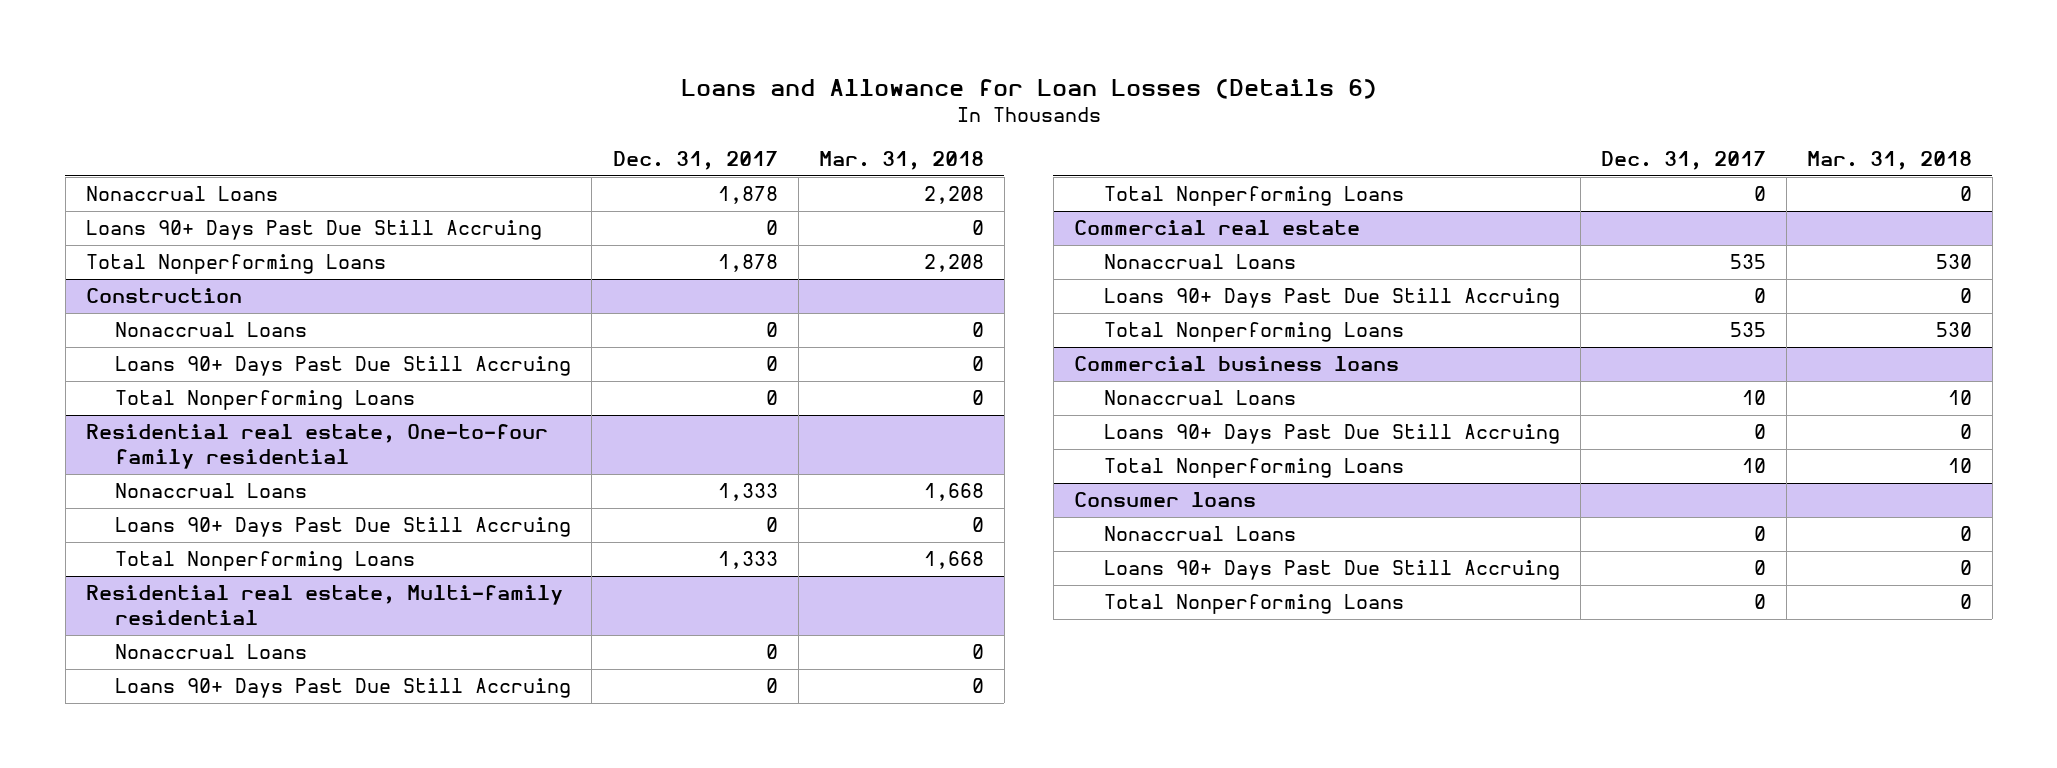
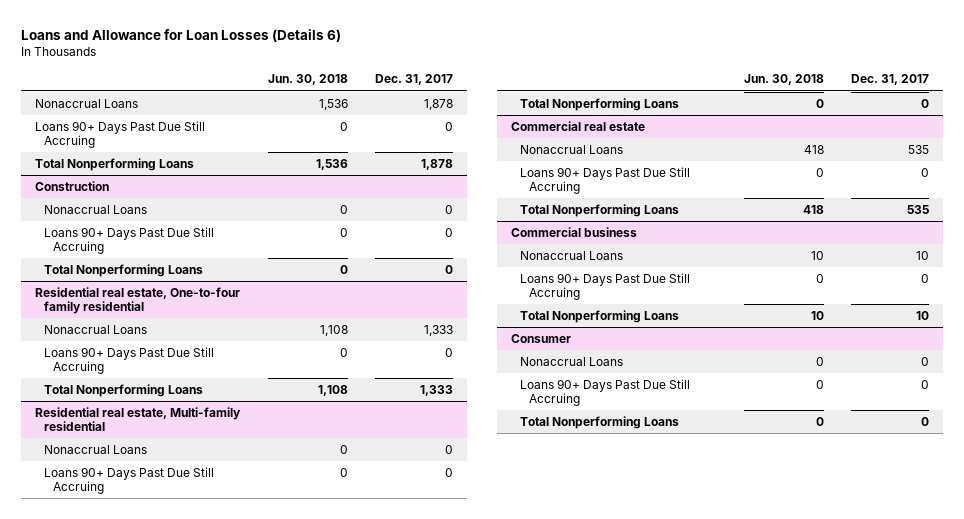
- | Dec. 31, 2017 | Mar. 31, 2018
+ | Jun. 30, 2018 | Dec. 31, 2017
- Commercial business loans
+ Commercial business
- Consumer loans
+ Consumer

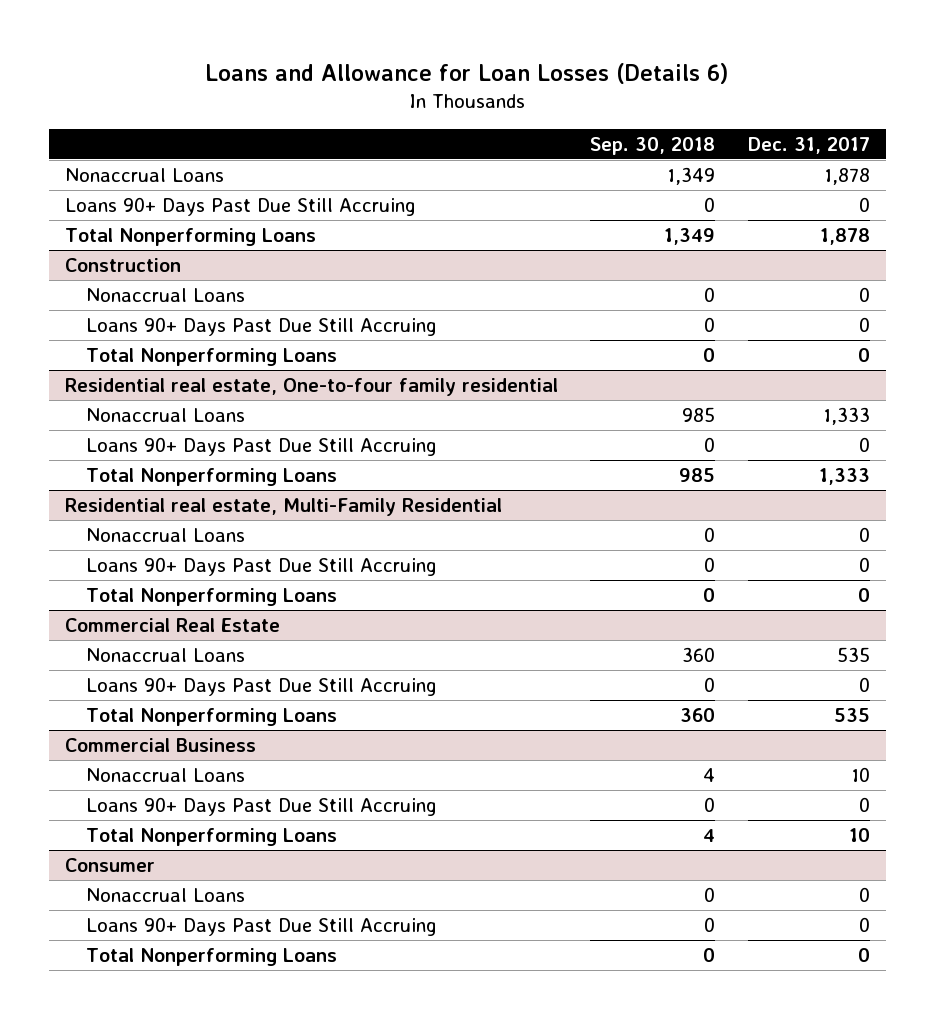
- | Jun. 30, 2018 | Dec. 31, 2017
+ | Sep. 30, 2018 | Dec. 31, 2017
- Residential real estate, Multi-family residential
+ Residential real estate, Multi-Family Residential
- Commercial real estate
+ Commercial Real Estate
- Commercial business
+ Commercial Business

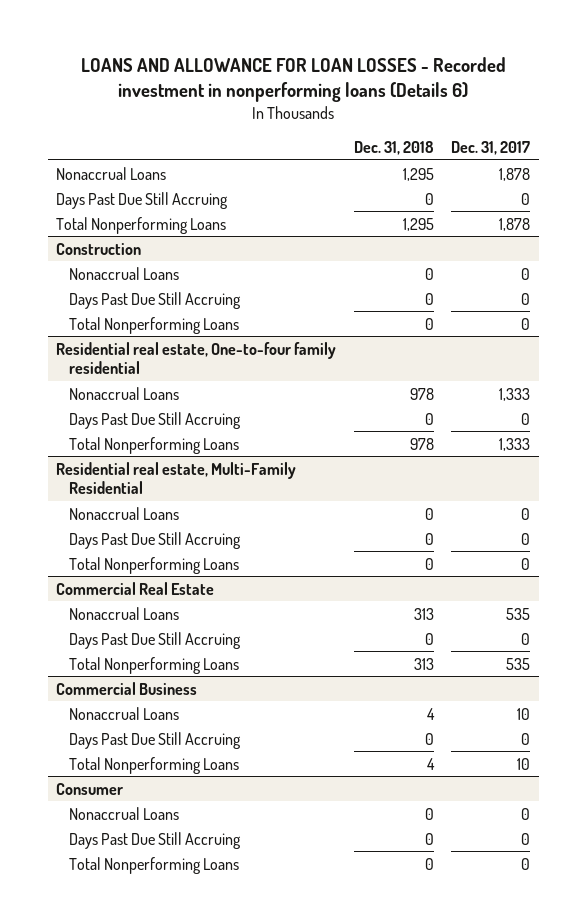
- Loans and Allowance for Loan Losses (Details 6)
+ LOANS AND ALLOWANCE FOR LOAN LOSSES - Recorded investment in nonperforming loans (Details 6)
- | Sep. 30, 2018 | Dec. 31, 2017
+ | Dec. 31, 2018 | Dec. 31, 2017
- Loans 90+ Days Past Due Still Accruing | 0 | 0
+ Days Past Due Still Accruing | 0 | 0
@ Construction
- Loans 90+ Days Past Due Still Accruing | 0 | 0
+ Days Past Due Still Accruing | 0 | 0
@ Residential real estate, One-to-four family residential
- Loans 90+ Days Past Due Still Accruing | 0 | 0
+ Days Past Due Still Accruing | 0 | 0
@ Residential real estate, Multi-Family Residential
- Loans 90+ Days Past Due Still Accruing | 0 | 0
+ Days Past Due Still Accruing | 0 | 0
@ Commercial Real Estate
- Loans 90+ Days Past Due Still Accruing | 0 | 0
+ Days Past Due Still Accruing | 0 | 0
@ Commercial Business
- Loans 90+ Days Past Due Still Accruing | 0 | 0
+ Days Past Due Still Accruing | 0 | 0
@ Consumer
- Loans 90+ Days Past Due Still Accruing | 0 | 0
+ Days Past Due Still Accruing | 0 | 0

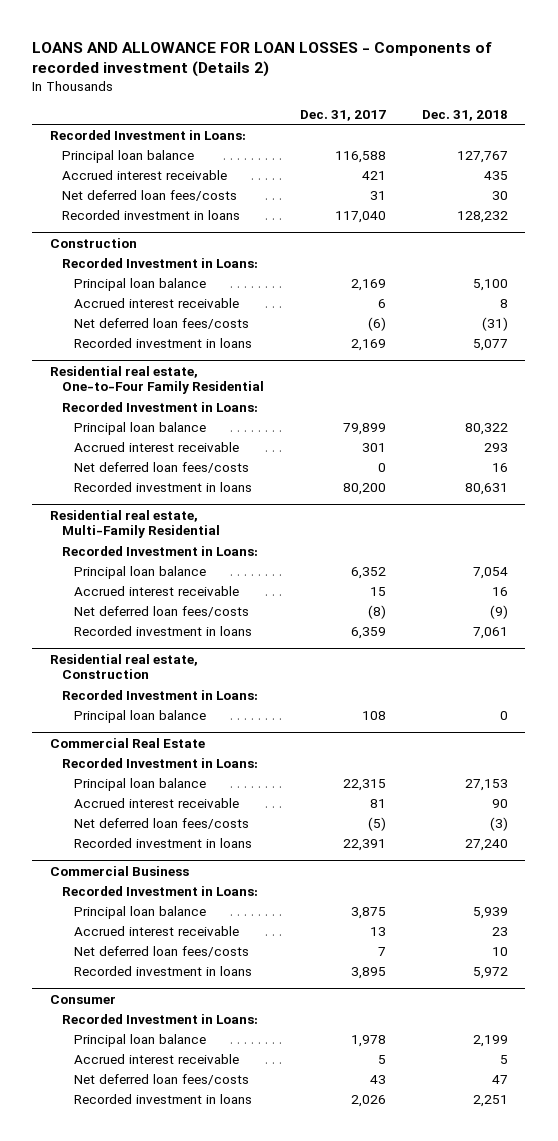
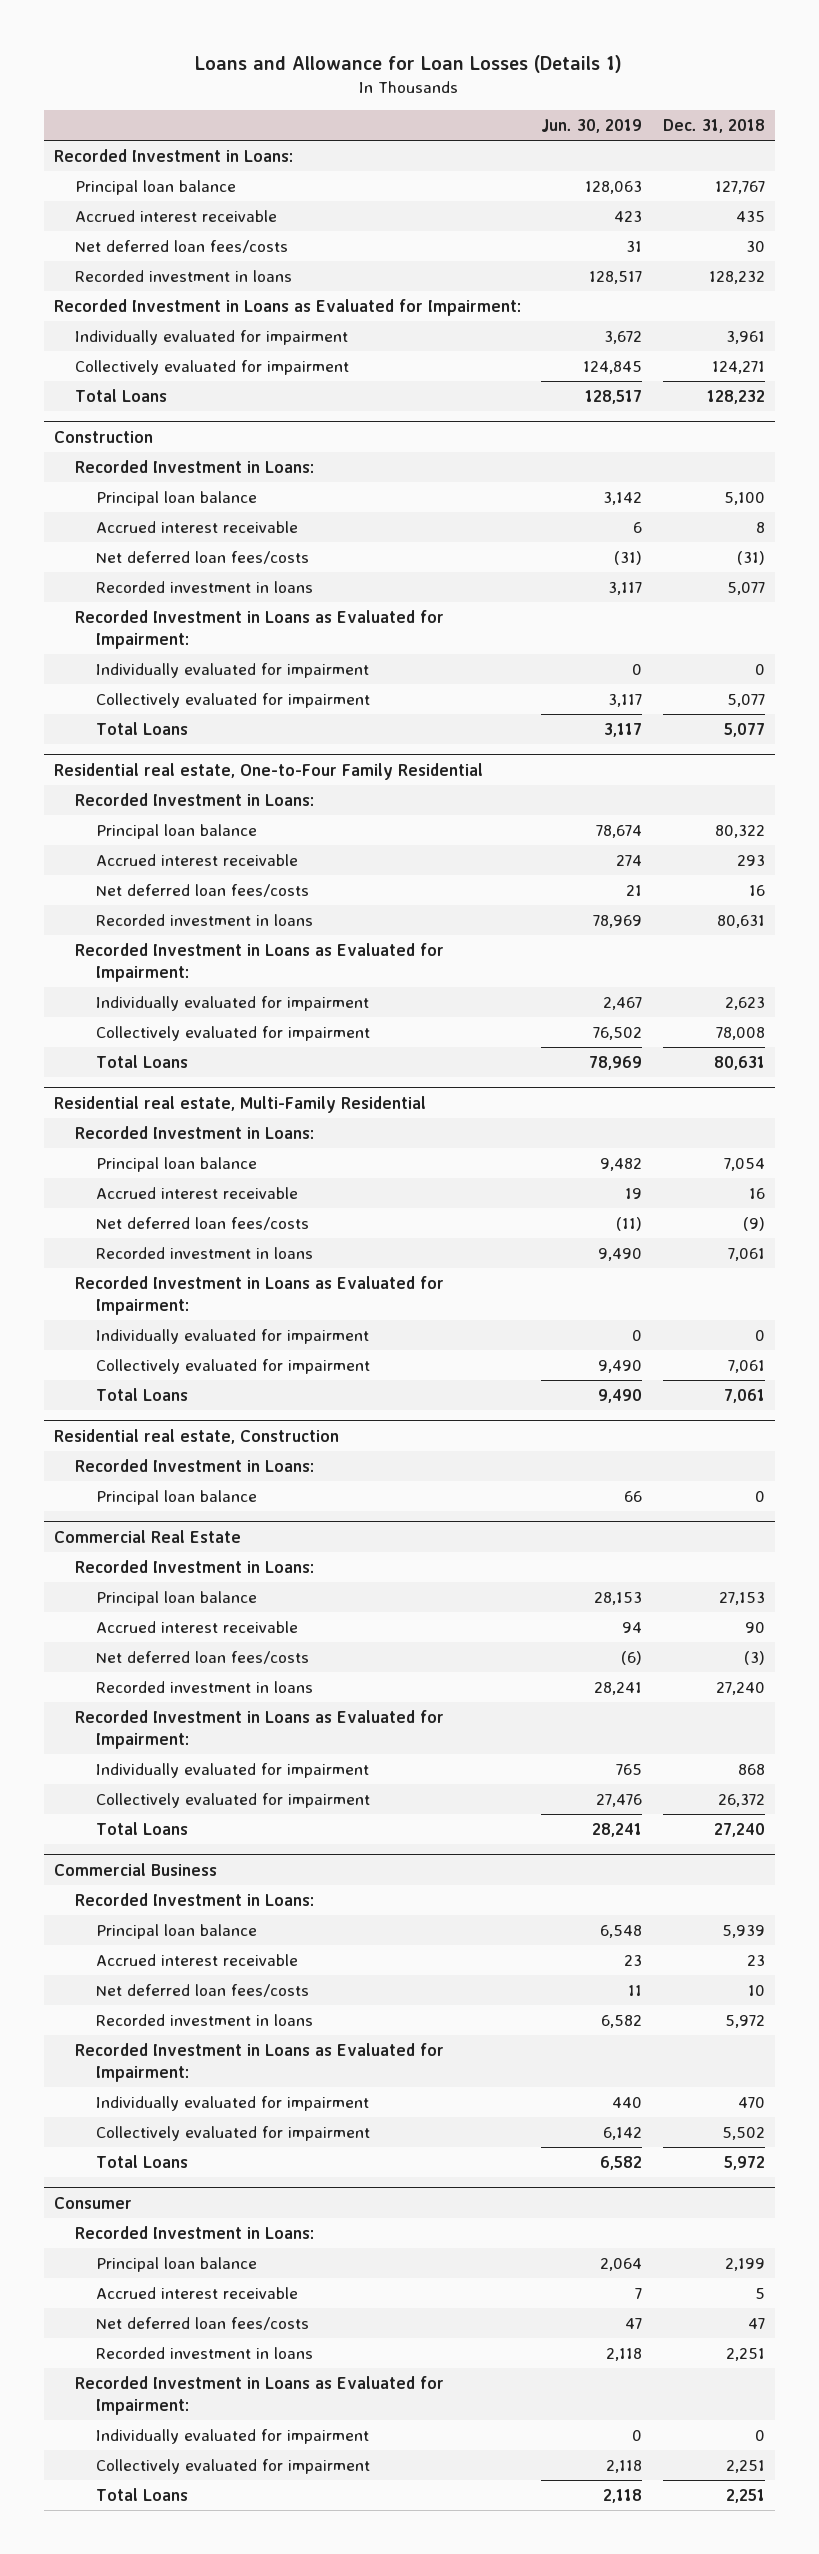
- LOANS AND ALLOWANCE FOR LOAN LOSSES - Components of recorded investment (Details 2)
+ Loans and Allowance for Loan Losses (Details 1)
- | Dec. 31, 2017 | Dec. 31, 2018
+ | Jun. 30, 2019 | Dec. 31, 2018
+ Recorded Investment in Loans as Evaluated for Impairment:
+ Individually evaluated for impairment | 3,672 | 3,961
+ Collectively evaluated for impairment | 124,845 | 124,271
+ Total Loans | 128,517 | 128,232
@ Construction
+ Recorded Investment in Loans as Evaluated for Impairment:
+ Individually evaluated for impairment | 0 | 0
+ Collectively evaluated for impairment | 3,117 | 5,077
+ Total Loans | 3,117 | 5,077
@ Residential real estate, One-to-Four Family Residential
+ Recorded Investment in Loans as Evaluated for Impairment:
+ Individually evaluated for impairment | 2,467 | 2,623
+ Collectively evaluated for impairment | 76,502 | 78,008
+ Total Loans | 78,969 | 80,631
@ Residential real estate, Multi-Family Residential
+ Recorded Investment in Loans as Evaluated for Impairment:
+ Individually evaluated for impairment | 0 | 0
+ Collectively evaluated for impairment | 9,490 | 7,061
+ Total Loans | 9,490 | 7,061
@ Commercial Real Estate
+ Recorded Investment in Loans as Evaluated for Impairment:
+ Individually evaluated for impairment | 765 | 868
+ Collectively evaluated for impairment | 27,476 | 26,372
+ Total Loans | 28,241 | 27,240
@ Commercial Business
+ Recorded Investment in Loans as Evaluated for Impairment:
+ Individually evaluated for impairment | 440 | 470
+ Collectively evaluated for impairment | 6,142 | 5,502
+ Total Loans | 6,582 | 5,972
@ Consumer
+ Recorded Investment in Loans as Evaluated for Impairment:
+ Individually evaluated for impairment | 0 | 0
+ Collectively evaluated for impairment | 2,118 | 2,251
+ Total Loans | 2,118 | 2,251

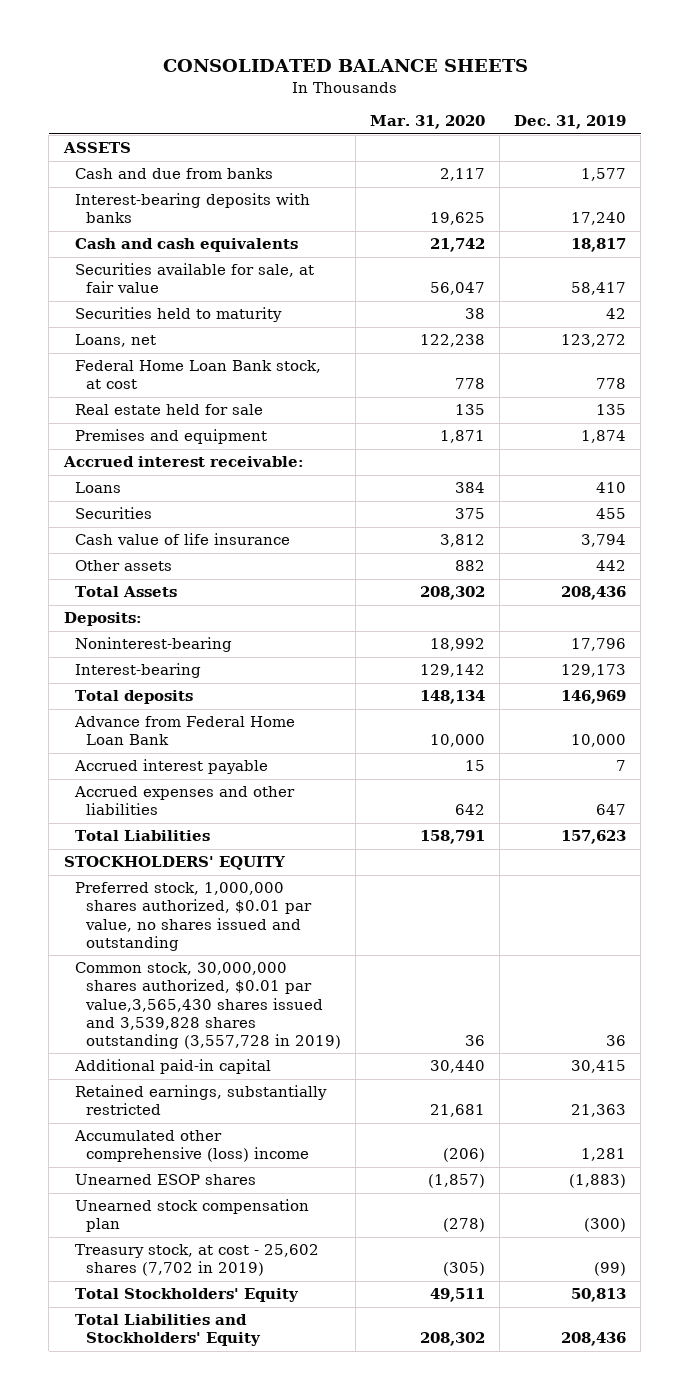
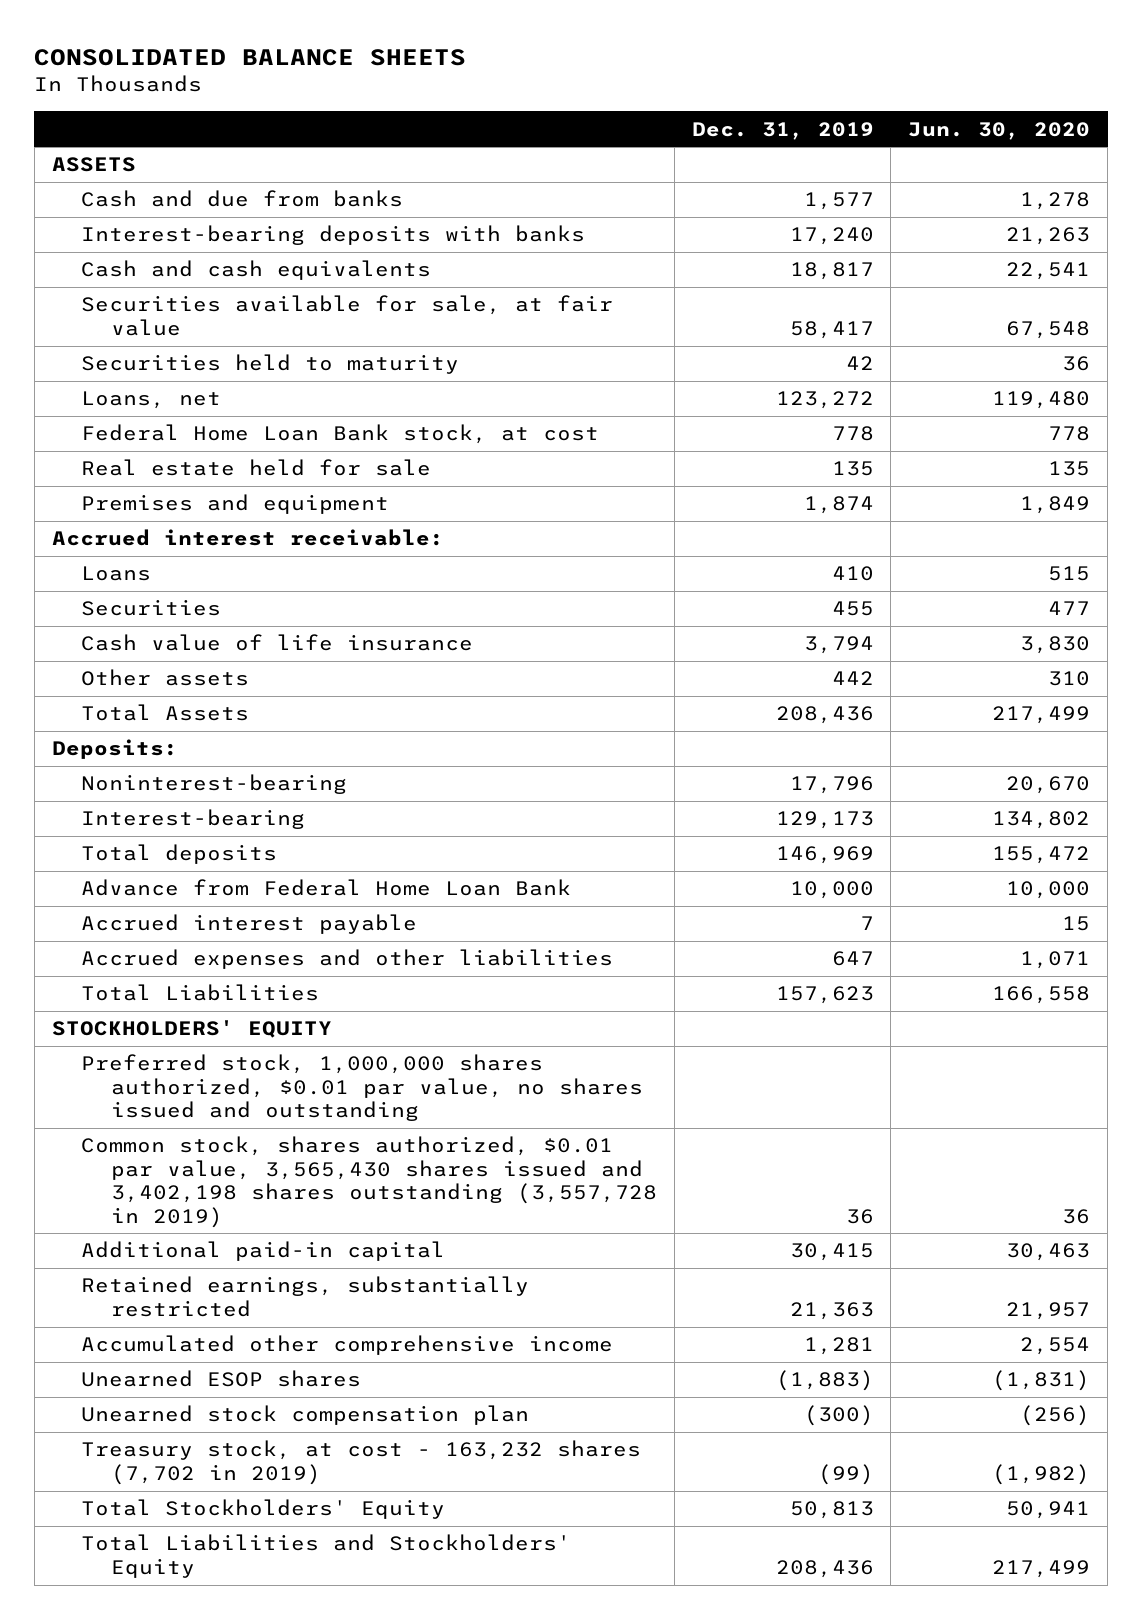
- | Mar. 31, 2020 | Dec. 31, 2019
+ | Dec. 31, 2019 | Jun. 30, 2020
- Common stock, 30,000,000 shares authorized, $0.01 par value,3,565,430 shares issued and 3,539,828 shares outstanding (3,557,728 in 2019) | 36 | 36
+ Common stock, shares authorized, $0.01 par value, 3,565,430 shares issued and 3,402,198 shares outstanding (3,557,728 in 2019) | 36 | 36
- Accumulated other comprehensive (loss) income | (206) | 1,281
+ Accumulated other comprehensive income | 1,281 | 2,554
- Treasury stock, at cost - 25,602 shares (7,702 in 2019) | (305) | (99)
+ Treasury stock, at cost - 163,232 shares (7,702 in 2019) | (99) | (1,982)

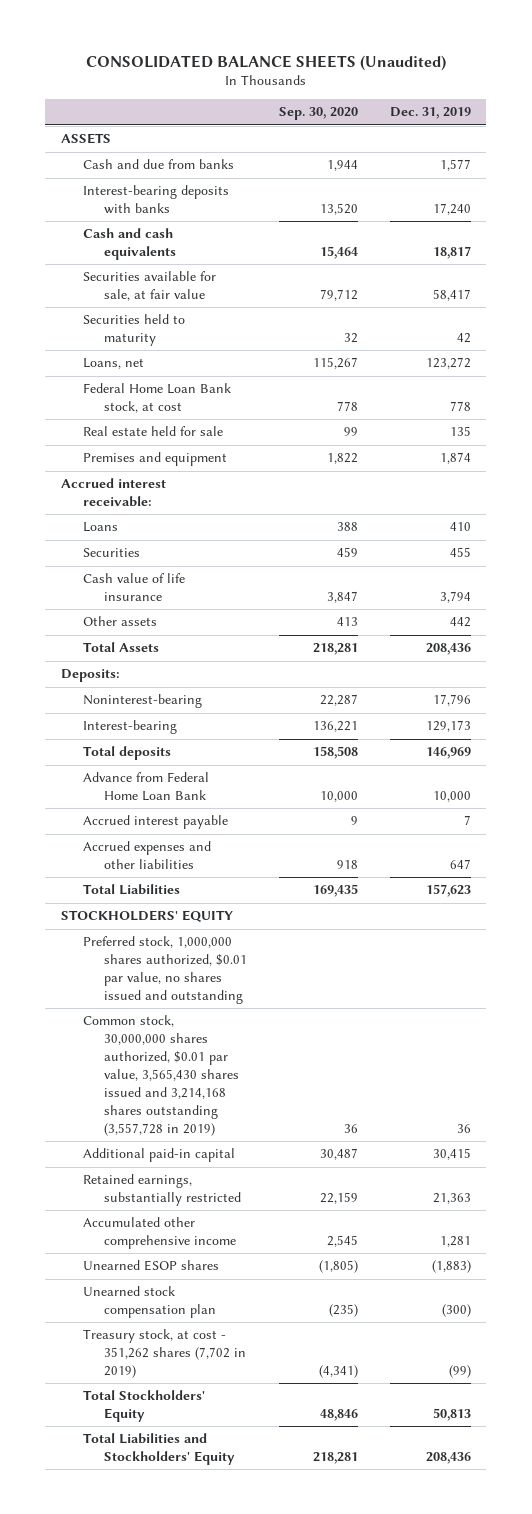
- CONSOLIDATED BALANCE SHEETS
+ CONSOLIDATED BALANCE SHEETS (Unaudited)
- | Dec. 31, 2019 | Jun. 30, 2020
+ | Sep. 30, 2020 | Dec. 31, 2019
- Common stock, shares authorized, $0.01 par value, 3,565,430 shares issued and 3,402,198 shares outstanding (3,557,728 in 2019) | 36 | 36
+ Common stock, 30,000,000 shares authorized, $0.01 par value, 3,565,430 shares issued and 3,214,168 shares outstanding (3,557,728 in 2019) | 36 | 36
- Treasury stock, at cost - 163,232 shares (7,702 in 2019) | (99) | (1,982)
+ Treasury stock, at cost - 351,262 shares (7,702 in 2019) | (4,341) | (99)

